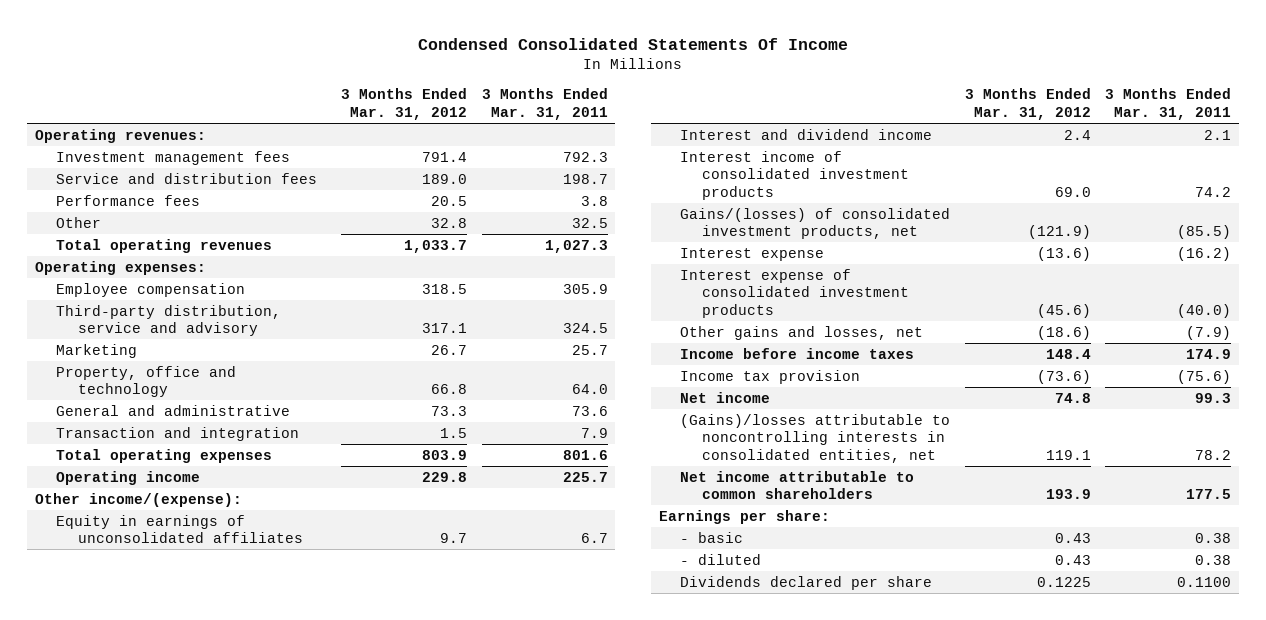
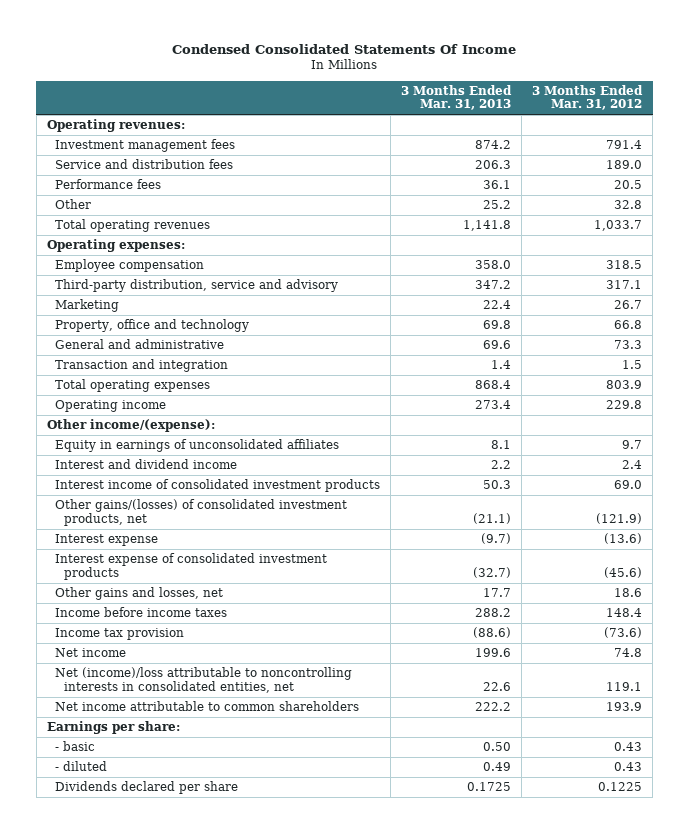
- | 3 Months Ended Mar. 31, 2012 | 3 Months Ended Mar. 31, 2011
+ | 3 Months Ended Mar. 31, 2013 | 3 Months Ended Mar. 31, 2012
- Gains/(losses) of consolidated investment products, net | (121.9) | (85.5)
+ Other gains/(losses) of consolidated investment products, net | (21.1) | (121.9)
- Other gains and losses, net | (18.6) | (7.9)
+ Other gains and losses, net | 17.7 | 18.6
- (Gains)/losses attributable to noncontrolling interests in consolidated entities, net | 119.1 | 78.2
+ Net (income)/loss attributable to noncontrolling interests in consolidated entities, net | 22.6 | 119.1

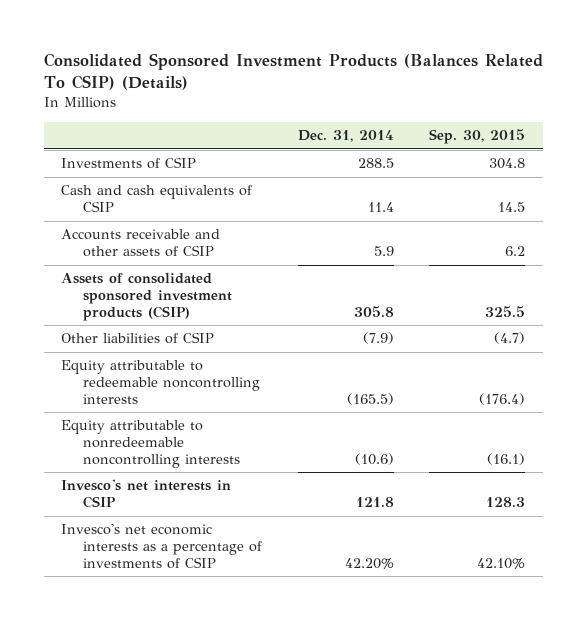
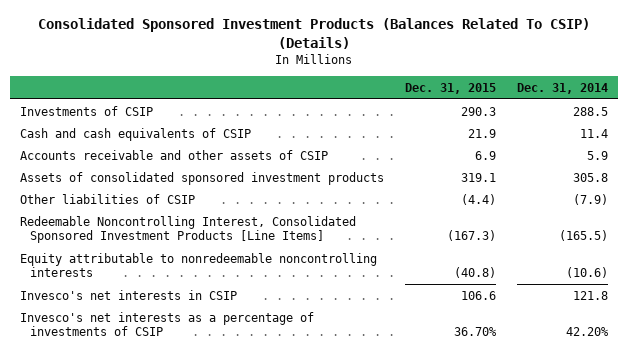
- | Dec. 31, 2014 | Sep. 30, 2015
+ | Dec. 31, 2015 | Dec. 31, 2014
- Assets of consolidated sponsored investment products (CSIP) | 305.8 | 325.5
+ Assets of consolidated sponsored investment products | 319.1 | 305.8
- Equity attributable to redeemable noncontrolling interests | (165.5) | (176.4)
+ Redeemable Noncontrolling Interest, Consolidated Sponsored Investment Products [Line Items] | (167.3) | (165.5)
- Invesco's net economic interests as a percentage of investments of CSIP | 42.20% | 42.10%
+ Invesco's net interests as a percentage of investments of CSIP | 36.70% | 42.20%

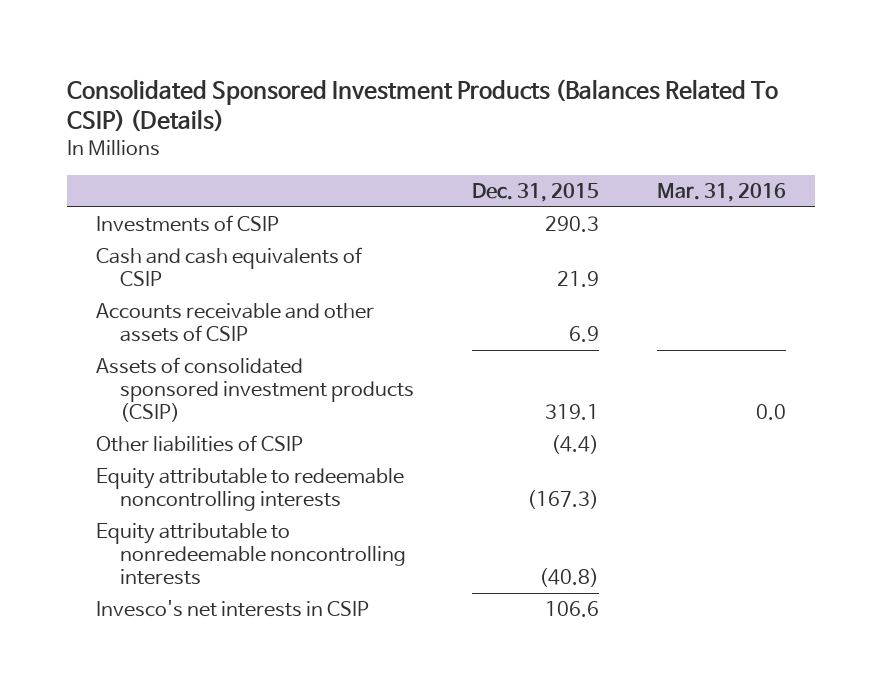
- | Dec. 31, 2015 | Dec. 31, 2014
+ | Dec. 31, 2015 | Mar. 31, 2016
- Assets of consolidated sponsored investment products | 319.1 | 305.8
+ Assets of consolidated sponsored investment products (CSIP) | 319.1 | 0.0
- Redeemable Noncontrolling Interest, Consolidated Sponsored Investment Products [Line Items] | (167.3) | (165.5)
+ Equity attributable to redeemable noncontrolling interests | (167.3) |
- Invesco's net interests as a percentage of investments of CSIP | 36.70% | 42.20%

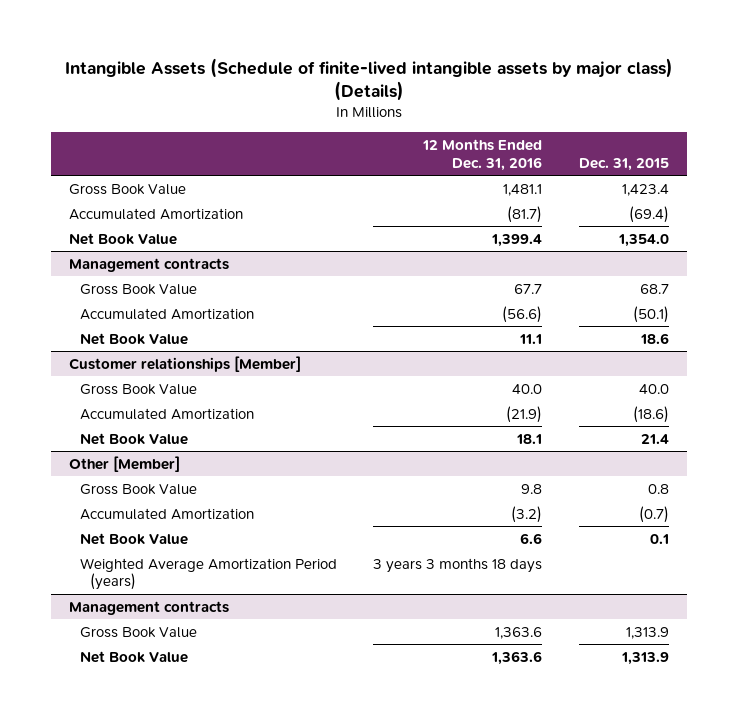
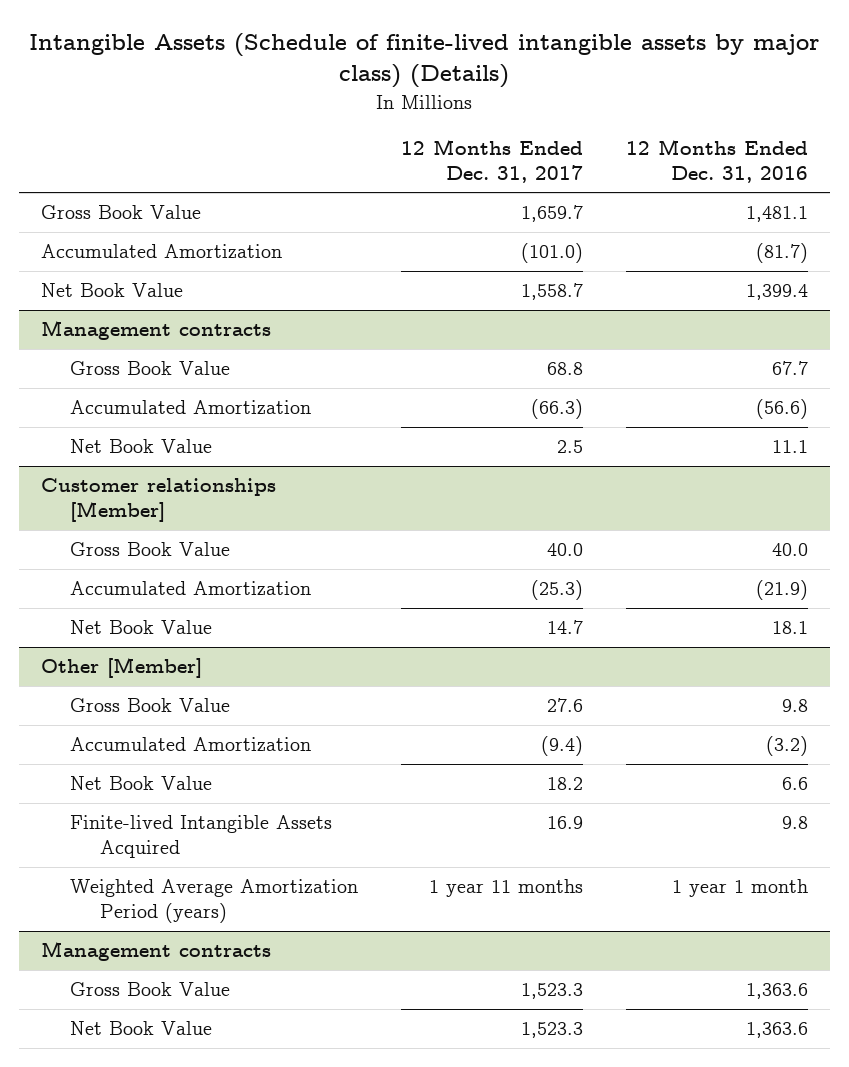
- | 12 Months Ended Dec. 31, 2016 | Dec. 31, 2015
+ | 12 Months Ended Dec. 31, 2017 | 12 Months Ended Dec. 31, 2016
@ Other [Member]
- Weighted Average Amortization Period (years) | 3 years 3 months 18 days |
+ Finite-lived Intangible Assets Acquired | 16.9 | 9.8
+ Weighted Average Amortization Period (years) | 1 year 11 months | 1 year 1 month

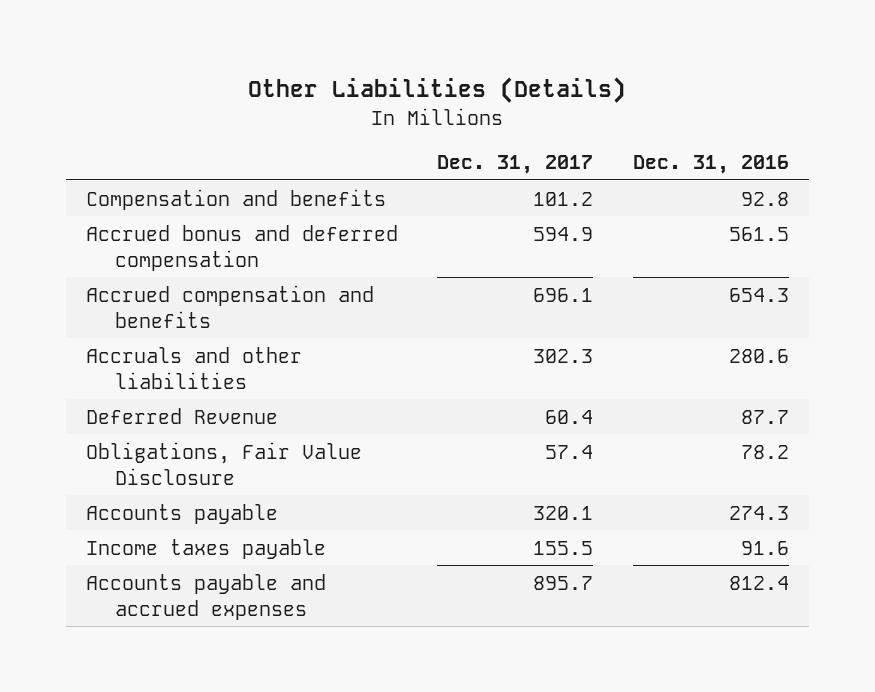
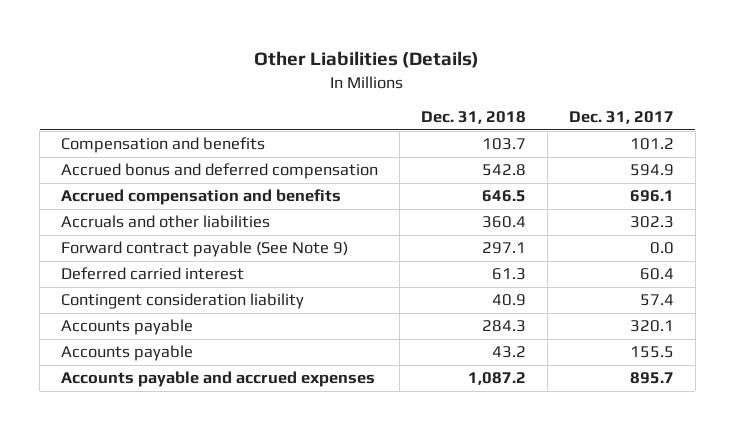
- | Dec. 31, 2017 | Dec. 31, 2016
+ | Dec. 31, 2018 | Dec. 31, 2017
- Deferred Revenue | 60.4 | 87.7
- Obligations, Fair Value Disclosure | 57.4 | 78.2
+ Forward contract payable (See Note 9) | 297.1 | 0.0
+ Deferred carried interest | 61.3 | 60.4
+ Contingent consideration liability | 40.9 | 57.4
- Income taxes payable | 155.5 | 91.6
+ Accounts payable | 43.2 | 155.5

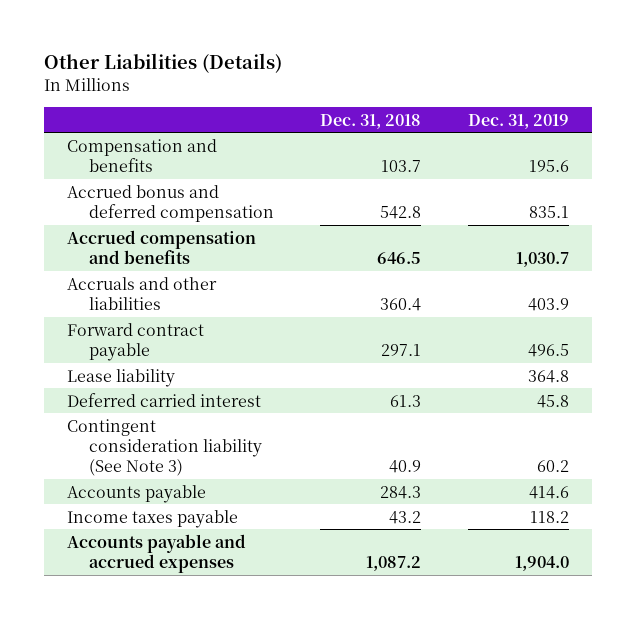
- | Dec. 31, 2018 | Dec. 31, 2017
+ | Dec. 31, 2018 | Dec. 31, 2019
- Forward contract payable (See Note 9) | 297.1 | 0.0
+ Forward contract payable | 297.1 | 496.5
+ Lease liability | | 364.8
- Contingent consideration liability | 40.9 | 57.4
+ Contingent consideration liability (See Note 3) | 40.9 | 60.2
- Accounts payable | 43.2 | 155.5
+ Income taxes payable | 43.2 | 118.2

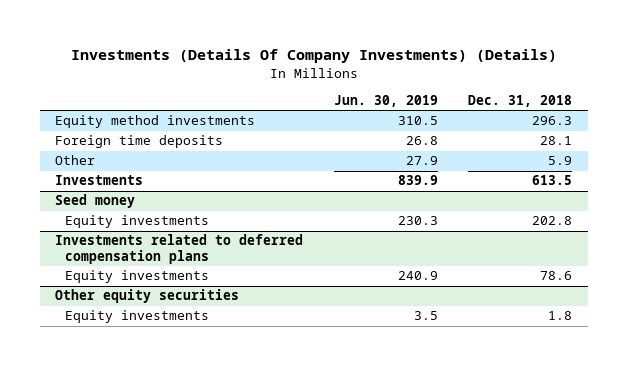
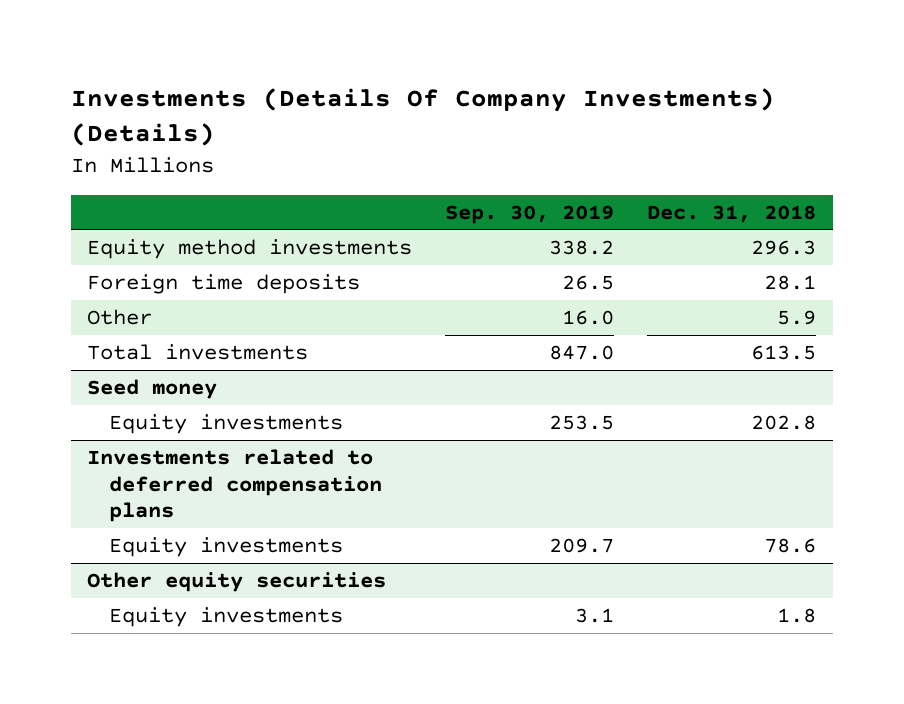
- | Jun. 30, 2019 | Dec. 31, 2018
+ | Sep. 30, 2019 | Dec. 31, 2018
- Investments | 839.9 | 613.5
+ Total investments | 847.0 | 613.5

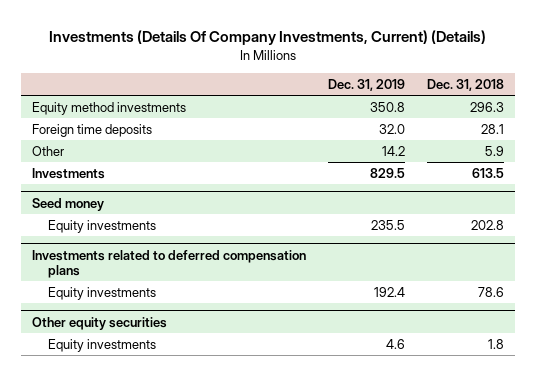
- Investments (Details Of Company Investments) (Details)
+ Investments (Details Of Company Investments, Current) (Details)
- | Sep. 30, 2019 | Dec. 31, 2018
+ | Dec. 31, 2019 | Dec. 31, 2018
- Total investments | 847.0 | 613.5
+ Investments | 829.5 | 613.5

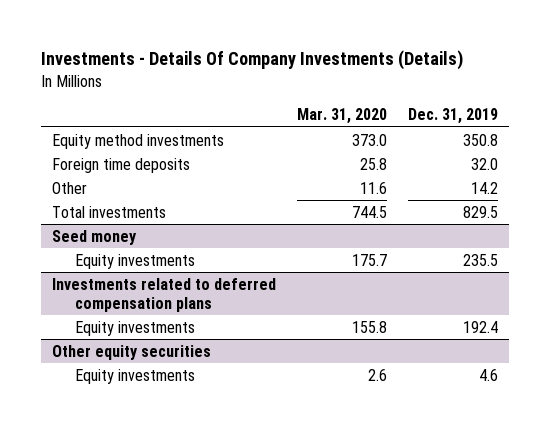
- Investments (Details Of Company Investments, Current) (Details)
+ Investments - Details Of Company Investments (Details)
- | Dec. 31, 2019 | Dec. 31, 2018
+ | Mar. 31, 2020 | Dec. 31, 2019
- Investments | 829.5 | 613.5
+ Total investments | 744.5 | 829.5

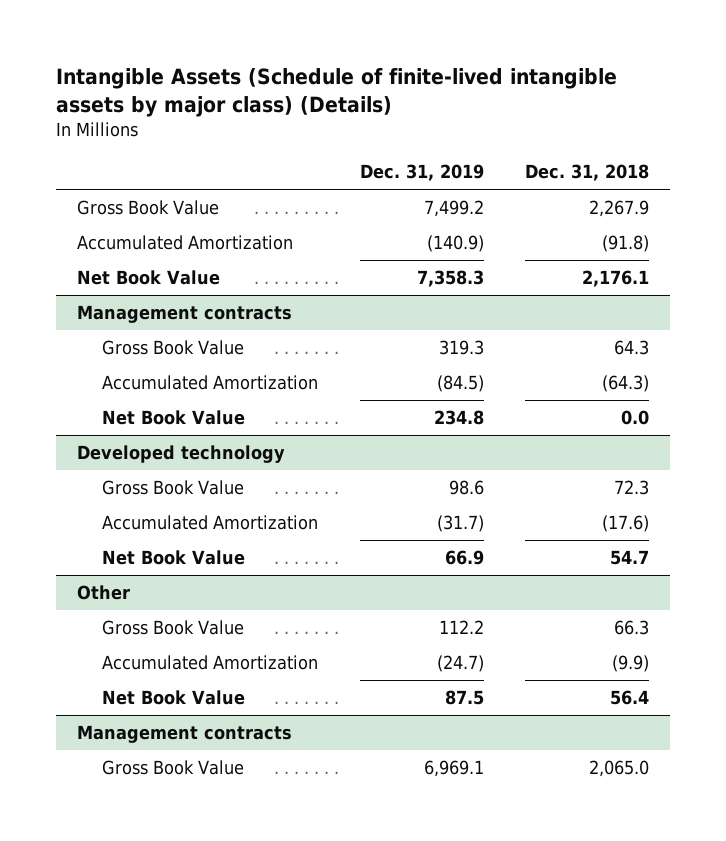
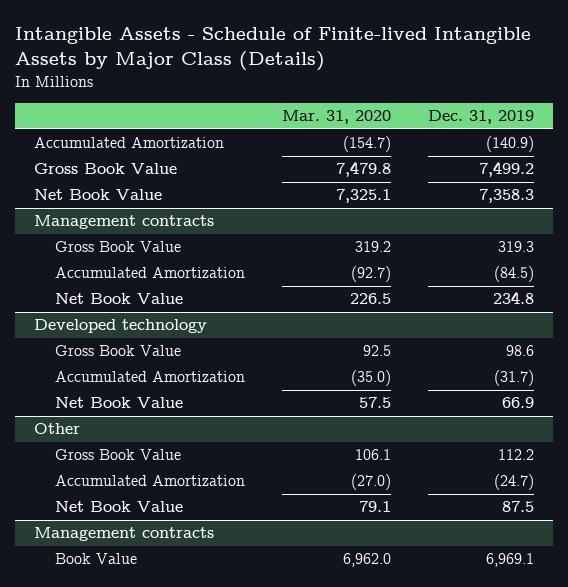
- Intangible Assets (Schedule of finite-lived intangible assets by major class) (Details)
+ Intangible Assets - Schedule of Finite-lived Intangible Assets by Major Class (Details)
- | Dec. 31, 2019 | Dec. 31, 2018
+ | Mar. 31, 2020 | Dec. 31, 2019
moved down: Gross Book Value | 7,479.8 | 7,499.2
@ Management contracts
- Gross Book Value | 6,969.1 | 2,065.0
+ Book Value | 6,962.0 | 6,969.1

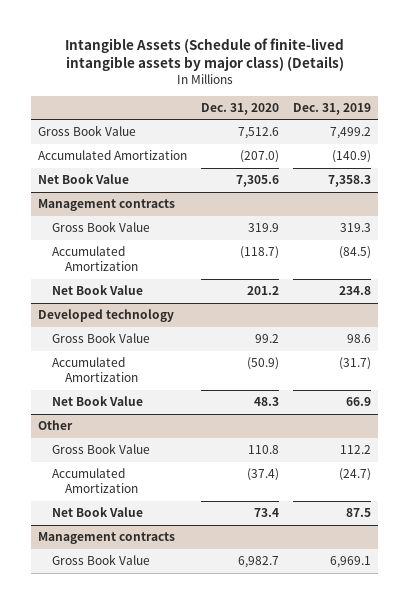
- Intangible Assets - Schedule of Finite-lived Intangible Assets by Major Class (Details)
+ Intangible Assets (Schedule of finite-lived intangible assets by major class) (Details)
- | Mar. 31, 2020 | Dec. 31, 2019
+ | Dec. 31, 2020 | Dec. 31, 2019
moved down: Accumulated Amortization | (207.0) | (140.9)
@ Management contracts
- Book Value | 6,962.0 | 6,969.1
+ Gross Book Value | 6,982.7 | 6,969.1

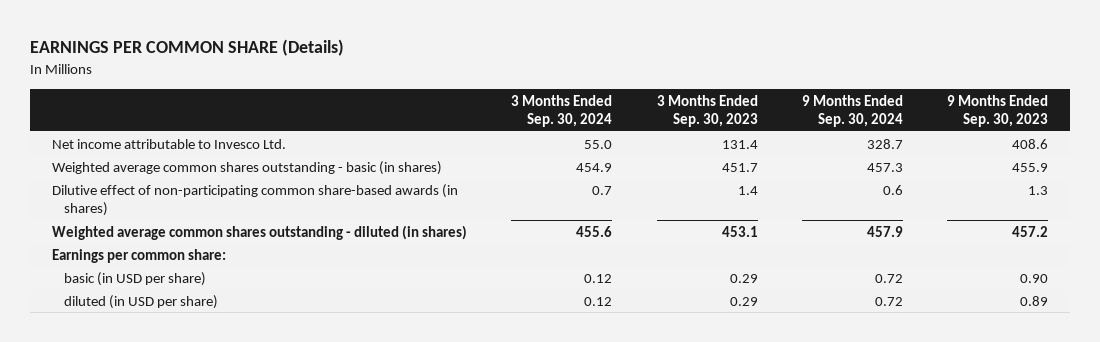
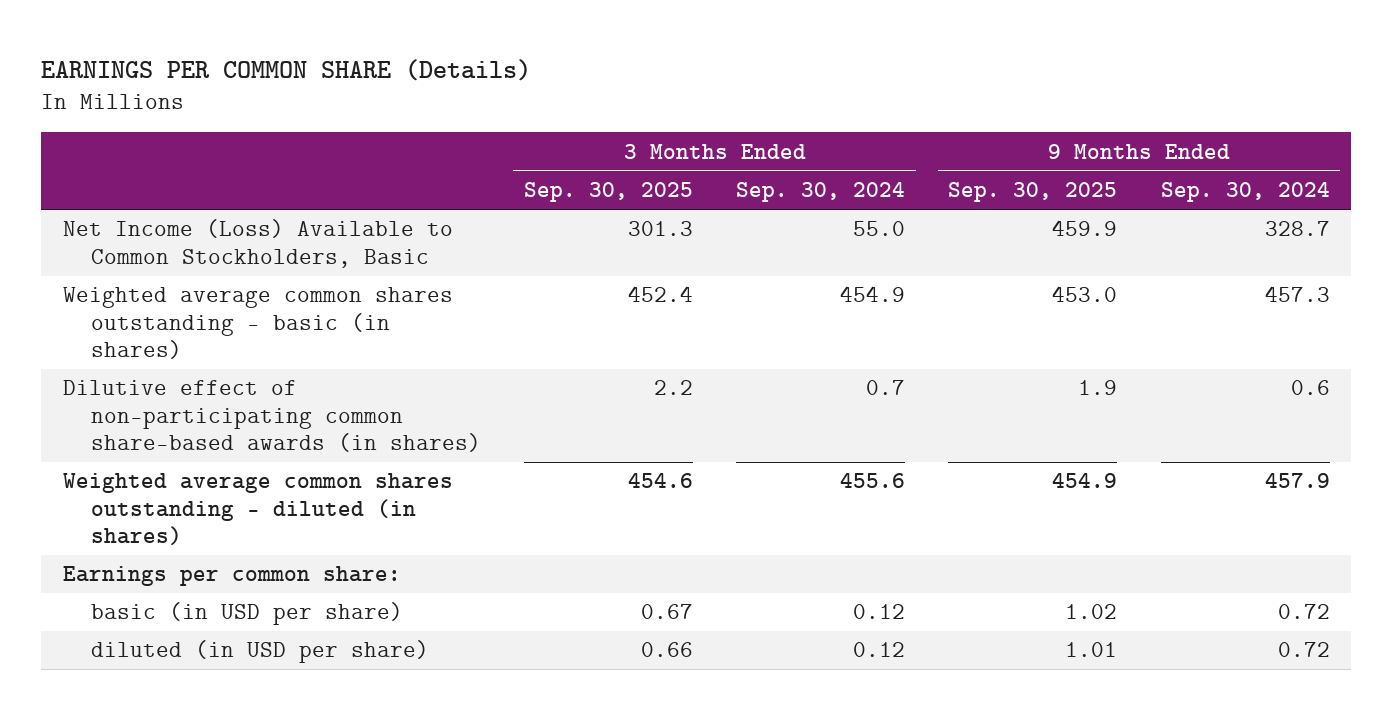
- | 3 Months Ended Sep. 30, 2024 | 3 Months Ended Sep. 30, 2023 | 9 Months Ended Sep. 30, 2024 | 9 Months Ended Sep. 30, 2023
+ | 3 Months Ended Sep. 30, 2025 | 3 Months Ended Sep. 30, 2024 | 9 Months Ended Sep. 30, 2025 | 9 Months Ended Sep. 30, 2024
- Net income attributable to Invesco Ltd. | 55.0 | 131.4 | 328.7 | 408.6
+ Net Income (Loss) Available to Common Stockholders, Basic | 301.3 | 55.0 | 459.9 | 328.7

